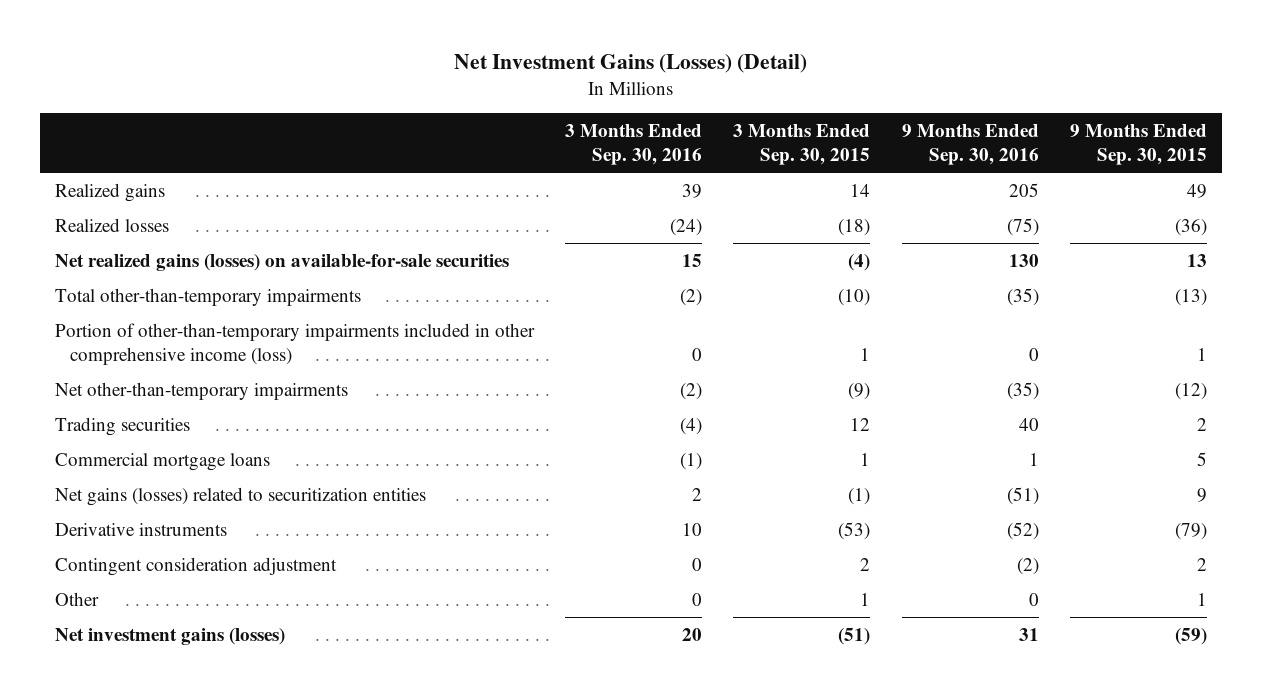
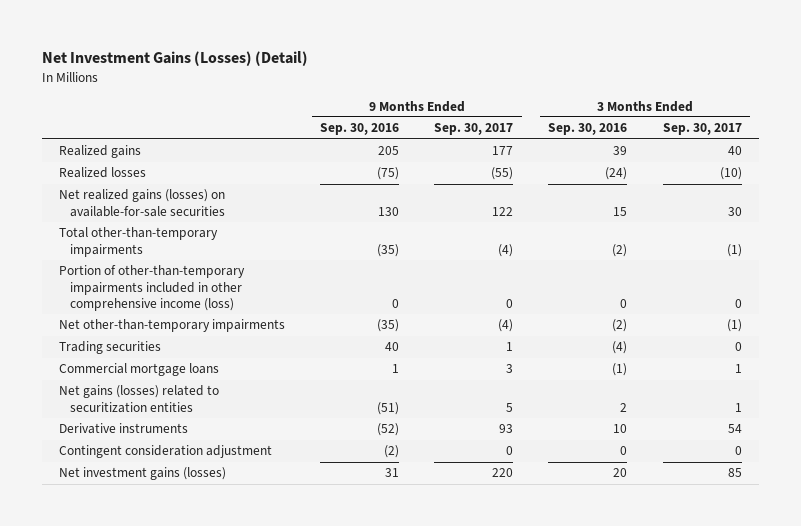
- | 3 Months Ended Sep. 30, 2016 | 3 Months Ended Sep. 30, 2015 | 9 Months Ended Sep. 30, 2016 | 9 Months Ended Sep. 30, 2015
+ | 9 Months Ended Sep. 30, 2016 | 9 Months Ended Sep. 30, 2017 | 3 Months Ended Sep. 30, 2016 | 3 Months Ended Sep. 30, 2017
- Other | 0 | 1 | 0 | 1

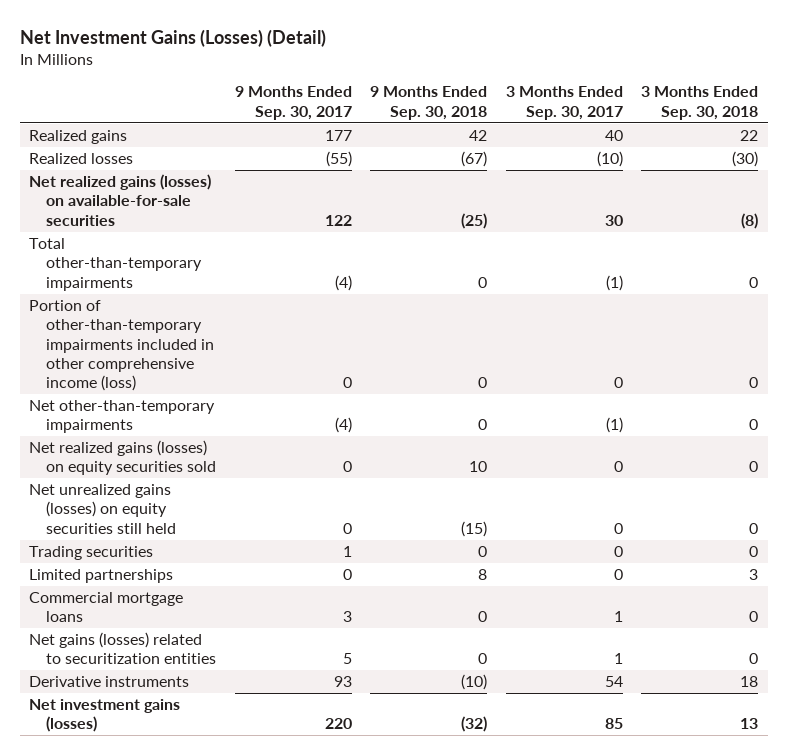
- | 9 Months Ended Sep. 30, 2016 | 9 Months Ended Sep. 30, 2017 | 3 Months Ended Sep. 30, 2016 | 3 Months Ended Sep. 30, 2017
+ | 9 Months Ended Sep. 30, 2017 | 9 Months Ended Sep. 30, 2018 | 3 Months Ended Sep. 30, 2017 | 3 Months Ended Sep. 30, 2018
+ Net realized gains (losses) on equity securities sold | 0 | 10 | 0 | 0
+ Net unrealized gains (losses) on equity securities still held | 0 | (15) | 0 | 0
+ Limited partnerships | 0 | 8 | 0 | 3
- Contingent consideration adjustment | (2) | 0 | 0 | 0

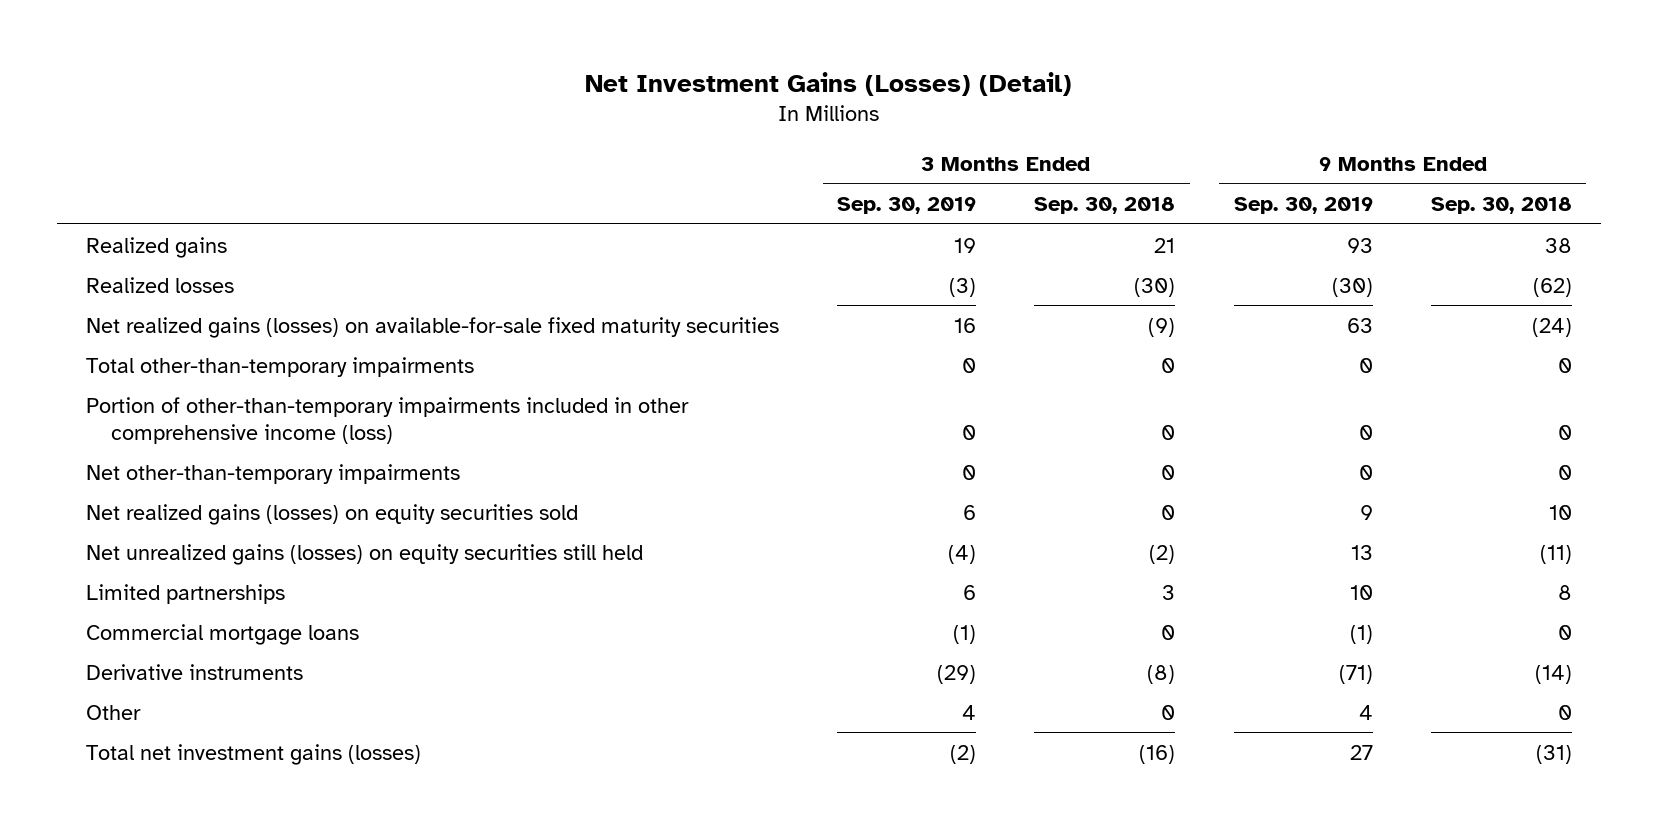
- | 9 Months Ended Sep. 30, 2017 | 9 Months Ended Sep. 30, 2018 | 3 Months Ended Sep. 30, 2017 | 3 Months Ended Sep. 30, 2018
+ | 3 Months Ended Sep. 30, 2019 | 3 Months Ended Sep. 30, 2018 | 9 Months Ended Sep. 30, 2019 | 9 Months Ended Sep. 30, 2018
- Realized gains | 177 | 42 | 40 | 22
- Realized losses | (55) | (67) | (10) | (30)
- Net realized gains (losses) on available-for-sale securities | 122 | (25) | 30 | (8)
+ Realized gains | 19 | 21 | 93 | 38
+ Realized losses | (3) | (30) | (30) | (62)
+ Net realized gains (losses) on available-for-sale fixed maturity securities | 16 | (9) | 63 | (24)
- Net unrealized gains (losses) on equity securities still held | 0 | (15) | 0 | 0
- Trading securities | 1 | 0 | 0 | 0
+ Net unrealized gains (losses) on equity securities still held | (4) | (2) | 13 | (11)
- Net gains (losses) related to securitization entities | 5 | 0 | 1 | 0
- Derivative instruments | 93 | (10) | 54 | 18
- Net investment gains (losses) | 220 | (32) | 85 | 13
+ Derivative instruments | (29) | (8) | (71) | (14)
+ Other | 4 | 0 | 4 | 0
+ Total net investment gains (losses) | (2) | (16) | 27 | (31)

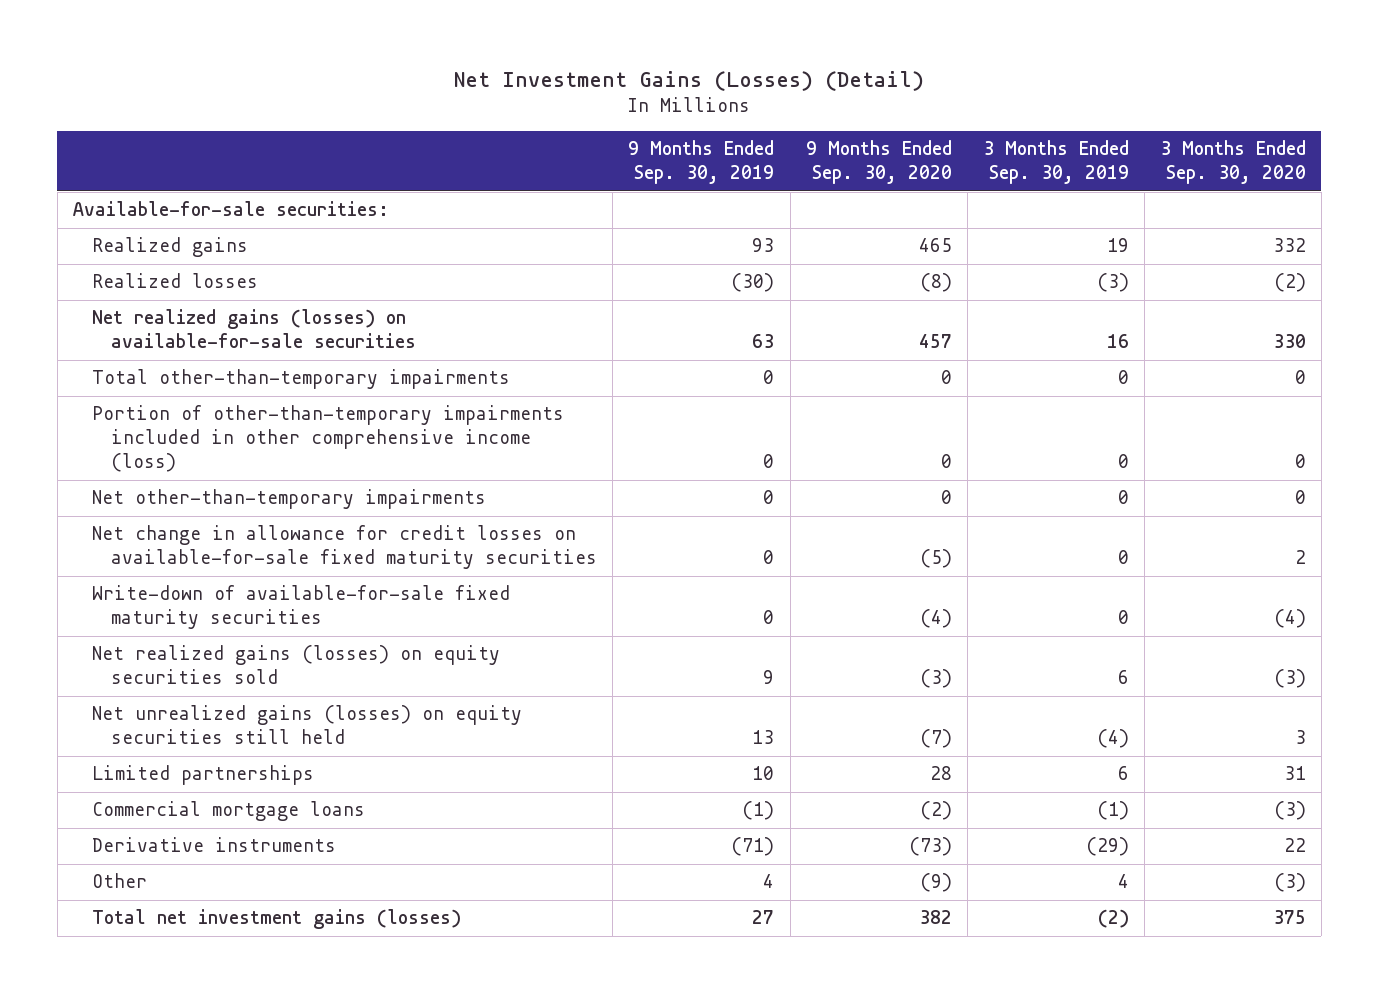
- | 3 Months Ended Sep. 30, 2019 | 3 Months Ended Sep. 30, 2018 | 9 Months Ended Sep. 30, 2019 | 9 Months Ended Sep. 30, 2018
+ | 9 Months Ended Sep. 30, 2019 | 9 Months Ended Sep. 30, 2020 | 3 Months Ended Sep. 30, 2019 | 3 Months Ended Sep. 30, 2020
+ Available-for-sale securities:
- Net realized gains (losses) on available-for-sale fixed maturity securities | 16 | (9) | 63 | (24)
+ Net realized gains (losses) on available-for-sale securities | 63 | 457 | 16 | 330
+ Net change in allowance for credit losses on available-for-sale fixed maturity securities | 0 | (5) | 0 | 2
+ Write-down of available-for-sale fixed maturity securities | 0 | (4) | 0 | (4)

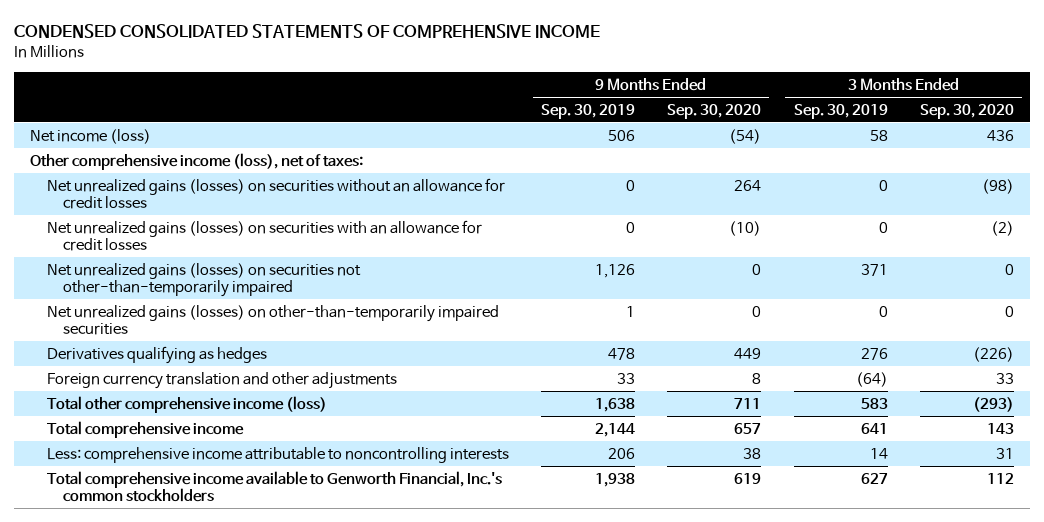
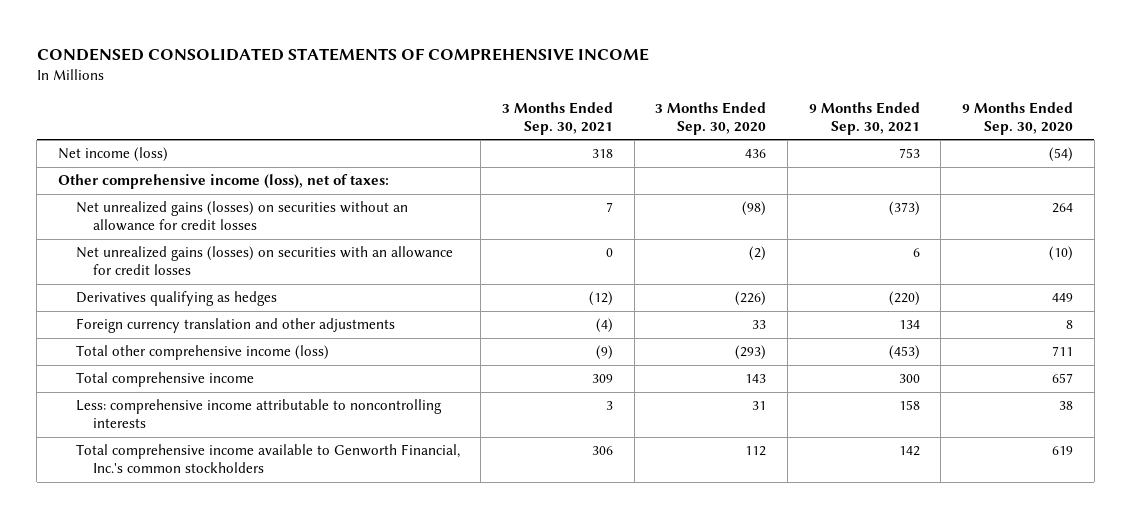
- | 9 Months Ended Sep. 30, 2019 | 9 Months Ended Sep. 30, 2020 | 3 Months Ended Sep. 30, 2019 | 3 Months Ended Sep. 30, 2020
+ | 3 Months Ended Sep. 30, 2021 | 3 Months Ended Sep. 30, 2020 | 9 Months Ended Sep. 30, 2021 | 9 Months Ended Sep. 30, 2020
- Net unrealized gains (losses) on securities not other-than-temporarily impaired | 1,126 | 0 | 371 | 0
- Net unrealized gains (losses) on other-than-temporarily impaired securities | 1 | 0 | 0 | 0

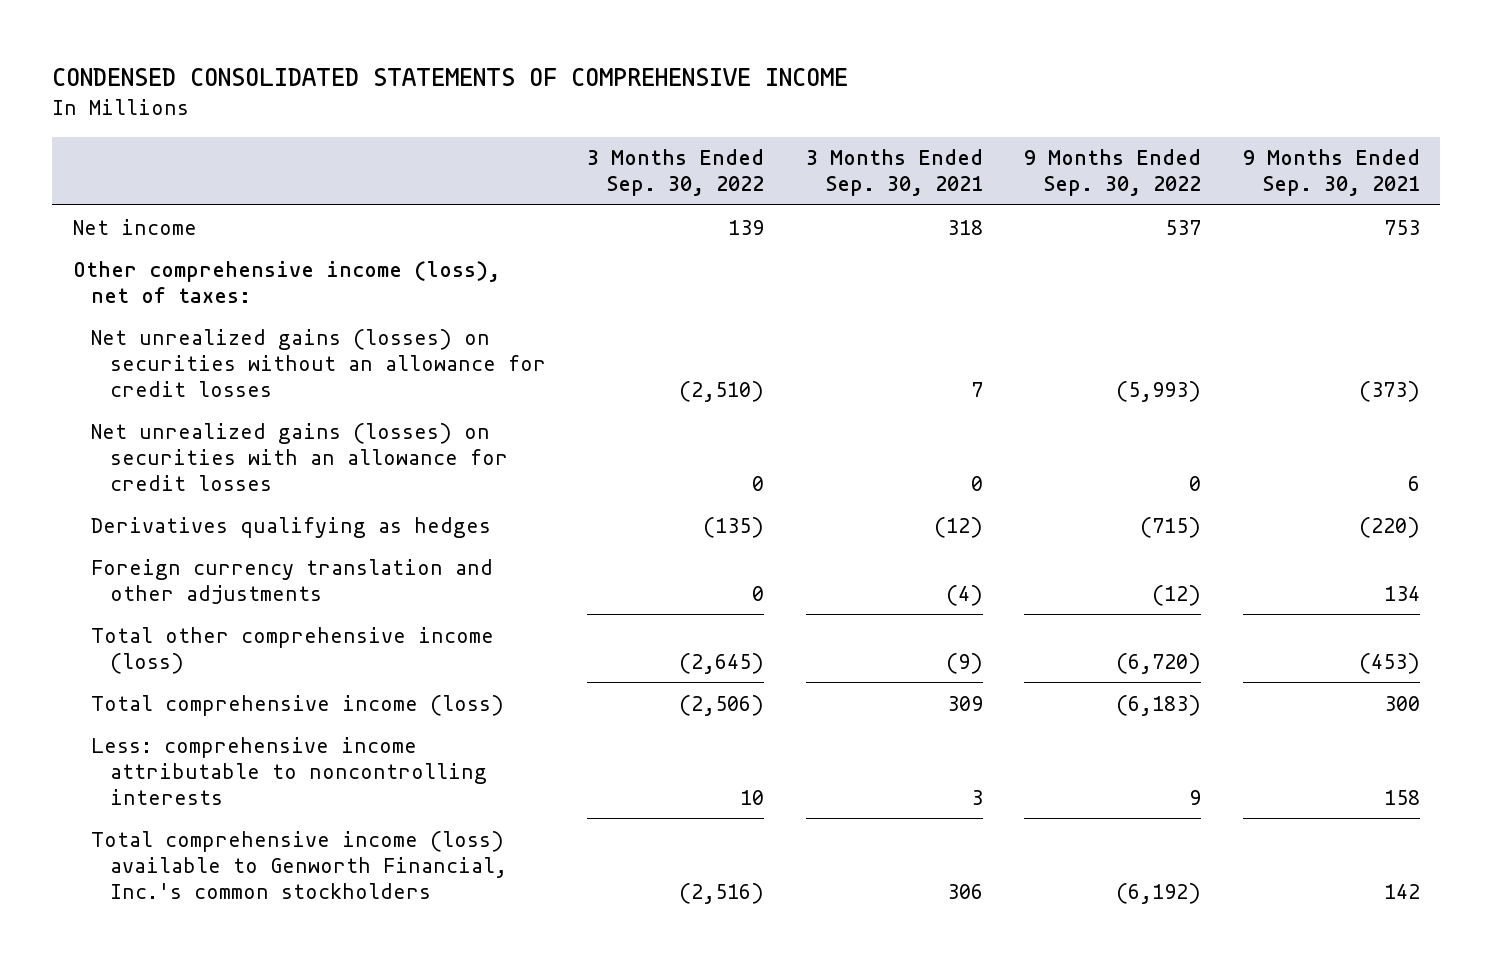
- | 3 Months Ended Sep. 30, 2021 | 3 Months Ended Sep. 30, 2020 | 9 Months Ended Sep. 30, 2021 | 9 Months Ended Sep. 30, 2020
+ | 3 Months Ended Sep. 30, 2022 | 3 Months Ended Sep. 30, 2021 | 9 Months Ended Sep. 30, 2022 | 9 Months Ended Sep. 30, 2021
- Net income (loss) | 318 | 436 | 753 | (54)
+ Net income | 139 | 318 | 537 | 753
- Total comprehensive income | 309 | 143 | 300 | 657
+ Total comprehensive income (loss) | (2,506) | 309 | (6,183) | 300
- Total comprehensive income available to Genworth Financial, Inc.'s common stockholders | 306 | 112 | 142 | 619
+ Total comprehensive income (loss) available to Genworth Financial, Inc.'s common stockholders | (2,516) | 306 | (6,192) | 142

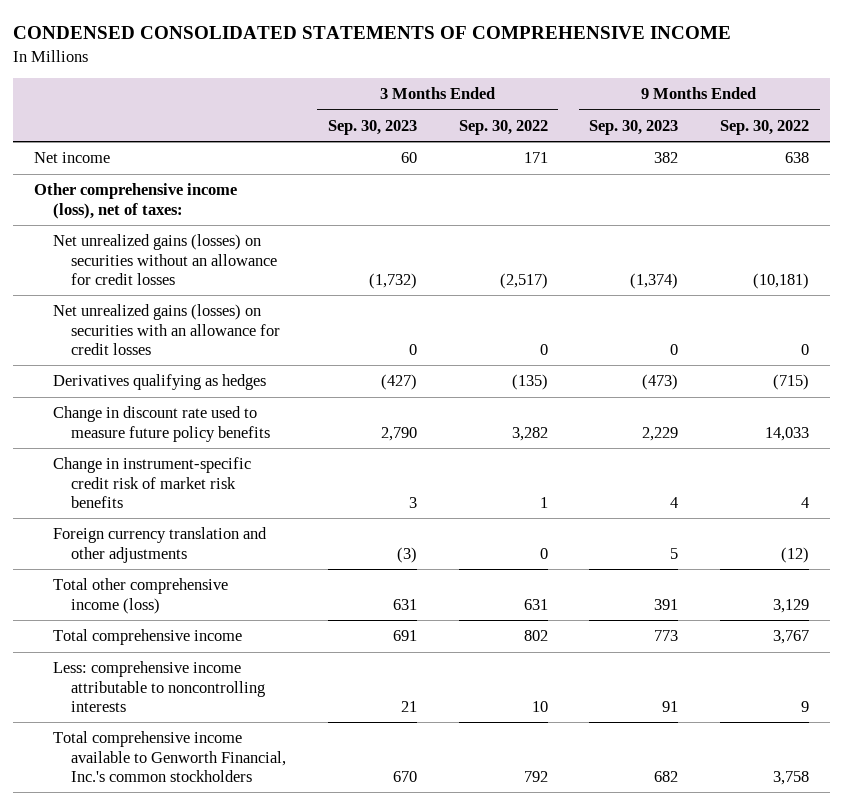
- | 3 Months Ended Sep. 30, 2022 | 3 Months Ended Sep. 30, 2021 | 9 Months Ended Sep. 30, 2022 | 9 Months Ended Sep. 30, 2021
+ | 3 Months Ended Sep. 30, 2023 | 3 Months Ended Sep. 30, 2022 | 9 Months Ended Sep. 30, 2023 | 9 Months Ended Sep. 30, 2022
- Net income | 139 | 318 | 537 | 753
+ Net income | 60 | 171 | 382 | 638
- Net unrealized gains (losses) on securities without an allowance for credit losses | (2,510) | 7 | (5,993) | (373)
+ Net unrealized gains (losses) on securities without an allowance for credit losses | (1,732) | (2,517) | (1,374) | (10,181)
+ Change in discount rate used to measure future policy benefits | 2,790 | 3,282 | 2,229 | 14,033
+ Change in instrument-specific credit risk of market risk benefits | 3 | 1 | 4 | 4
- Total other comprehensive income (loss) | (2,645) | (9) | (6,720) | (453)
- Total comprehensive income (loss) | (2,506) | 309 | (6,183) | 300
+ Total other comprehensive income (loss) | 631 | 631 | 391 | 3,129
+ Total comprehensive income | 691 | 802 | 773 | 3,767
- Total comprehensive income (loss) available to Genworth Financial, Inc.'s common stockholders | (2,516) | 306 | (6,192) | 142
+ Total comprehensive income available to Genworth Financial, Inc.'s common stockholders | 670 | 792 | 682 | 3,758

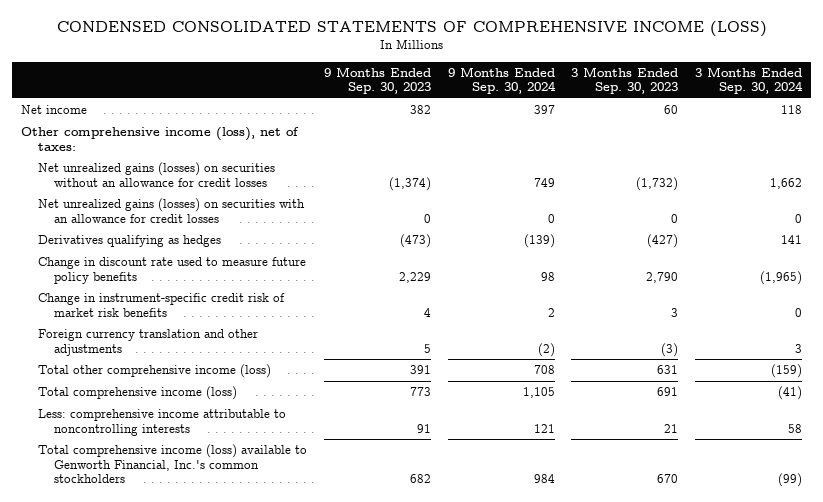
- CONDENSED CONSOLIDATED STATEMENTS OF COMPREHENSIVE INCOME
+ CONDENSED CONSOLIDATED STATEMENTS OF COMPREHENSIVE INCOME (LOSS)
- | 3 Months Ended Sep. 30, 2023 | 3 Months Ended Sep. 30, 2022 | 9 Months Ended Sep. 30, 2023 | 9 Months Ended Sep. 30, 2022
+ | 9 Months Ended Sep. 30, 2023 | 9 Months Ended Sep. 30, 2024 | 3 Months Ended Sep. 30, 2023 | 3 Months Ended Sep. 30, 2024
- Total comprehensive income | 691 | 802 | 773 | 3,767
+ Total comprehensive income (loss) | 773 | 1,105 | 691 | (41)
- Total comprehensive income available to Genworth Financial, Inc.'s common stockholders | 670 | 792 | 682 | 3,758
+ Total comprehensive income (loss) available to Genworth Financial, Inc.'s common stockholders | 682 | 984 | 670 | (99)

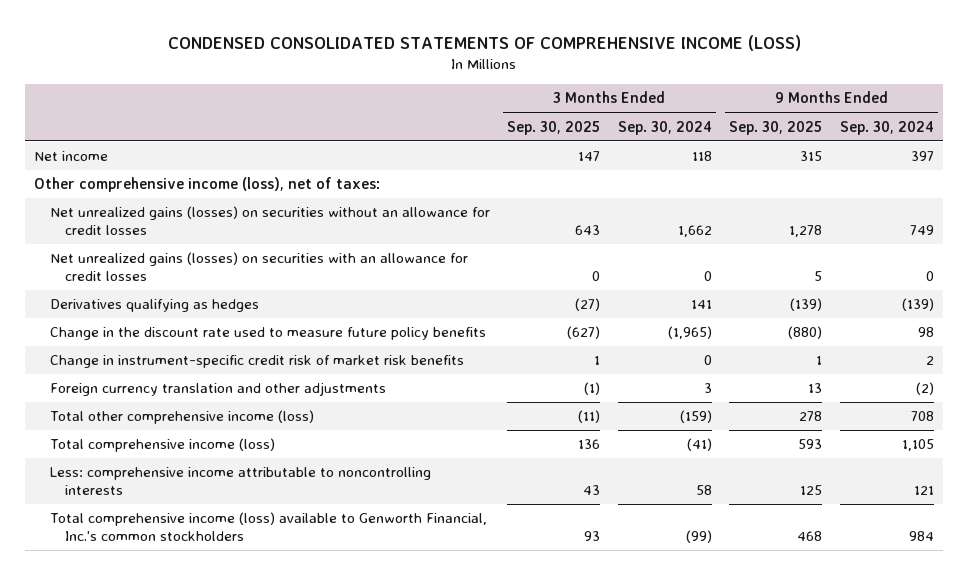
- | 9 Months Ended Sep. 30, 2023 | 9 Months Ended Sep. 30, 2024 | 3 Months Ended Sep. 30, 2023 | 3 Months Ended Sep. 30, 2024
+ | 3 Months Ended Sep. 30, 2025 | 3 Months Ended Sep. 30, 2024 | 9 Months Ended Sep. 30, 2025 | 9 Months Ended Sep. 30, 2024
- Change in discount rate used to measure future policy benefits | 2,229 | 98 | 2,790 | (1,965)
+ Change in the discount rate used to measure future policy benefits | (627) | (1,965) | (880) | 98

